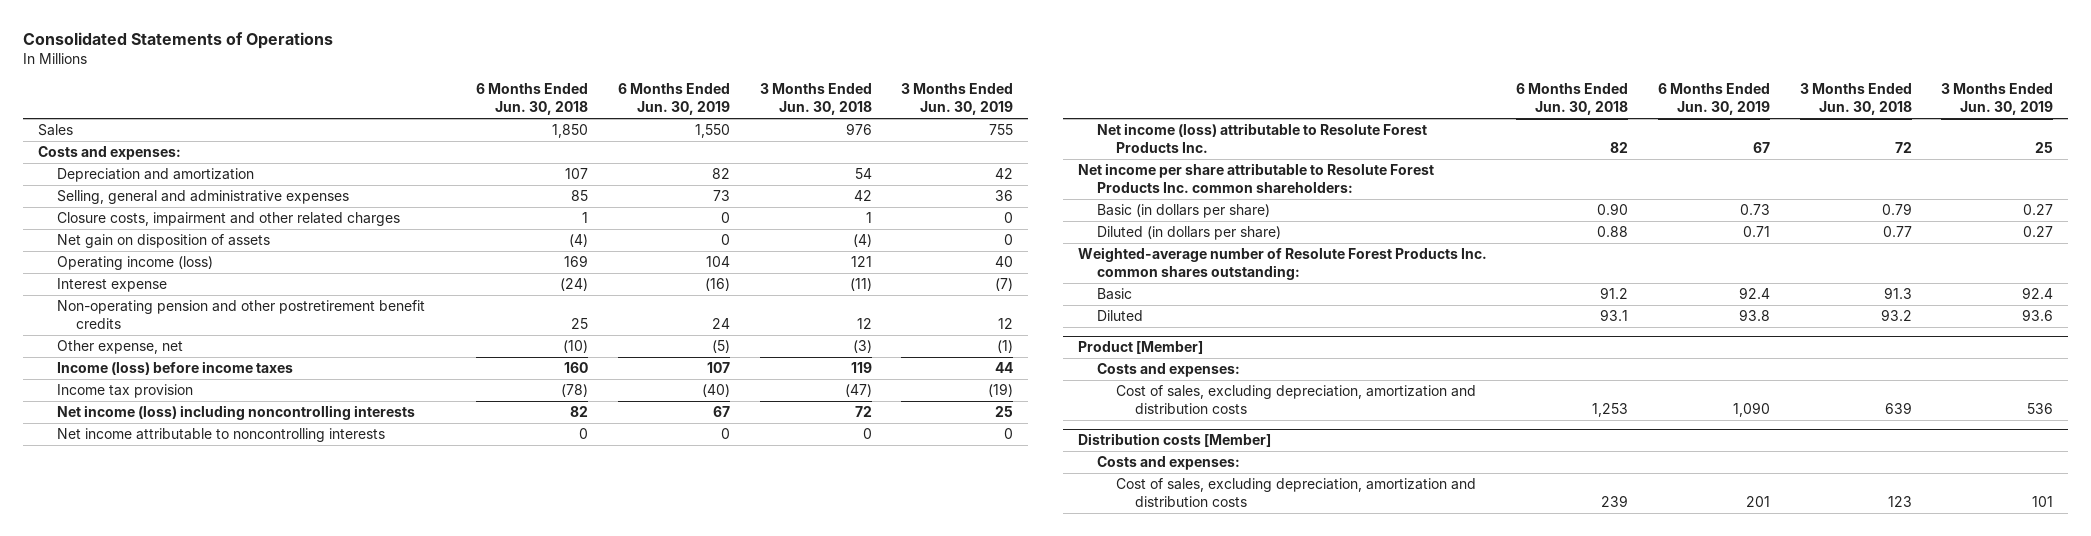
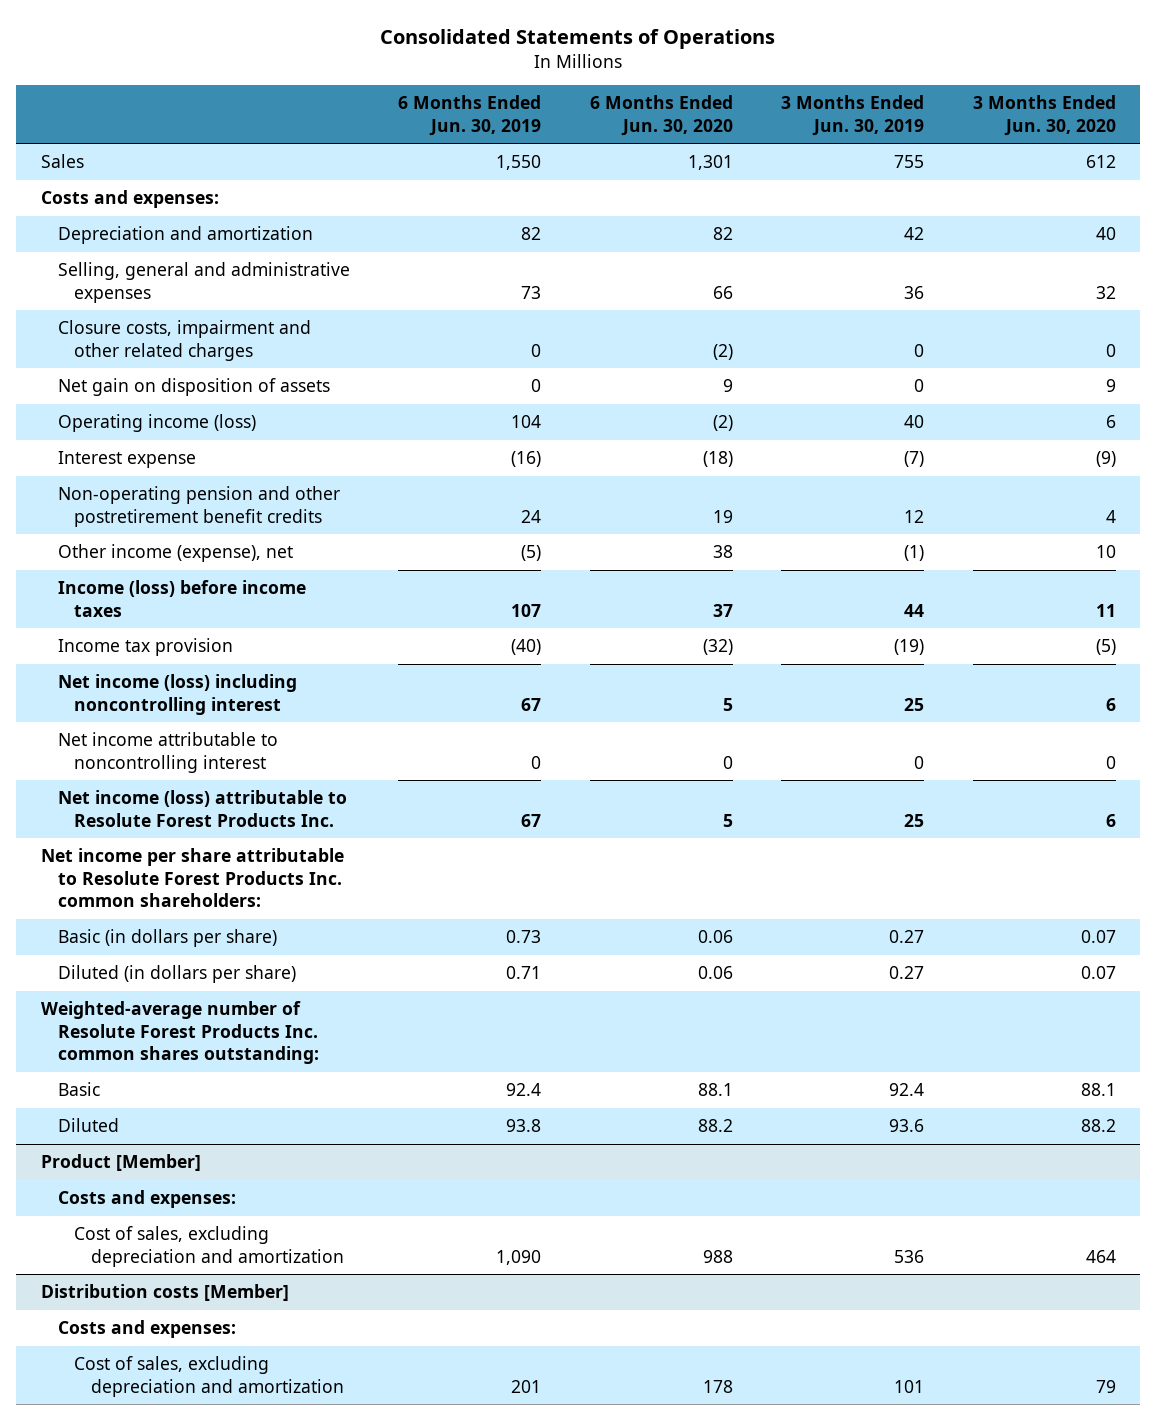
- | 6 Months Ended Jun. 30, 2018 | 6 Months Ended Jun. 30, 2019 | 3 Months Ended Jun. 30, 2018 | 3 Months Ended Jun. 30, 2019
+ | 6 Months Ended Jun. 30, 2019 | 6 Months Ended Jun. 30, 2020 | 3 Months Ended Jun. 30, 2019 | 3 Months Ended Jun. 30, 2020
- Other expense, net | (10) | (5) | (3) | (1)
+ Other income (expense), net | (5) | 38 | (1) | 10
- Net income (loss) including noncontrolling interests | 82 | 67 | 72 | 25
- Net income attributable to noncontrolling interests | 0 | 0 | 0 | 0
+ Net income (loss) including noncontrolling interest | 67 | 5 | 25 | 6
+ Net income attributable to noncontrolling interest | 0 | 0 | 0 | 0
@ Product [Member]
- Cost of sales, excluding depreciation, amortization and distribution costs | 1,253 | 1,090 | 639 | 536
+ Cost of sales, excluding depreciation and amortization | 1,090 | 988 | 536 | 464
@ Distribution costs [Member]
- Cost of sales, excluding depreciation, amortization and distribution costs | 239 | 201 | 123 | 101
+ Cost of sales, excluding depreciation and amortization | 201 | 178 | 101 | 79

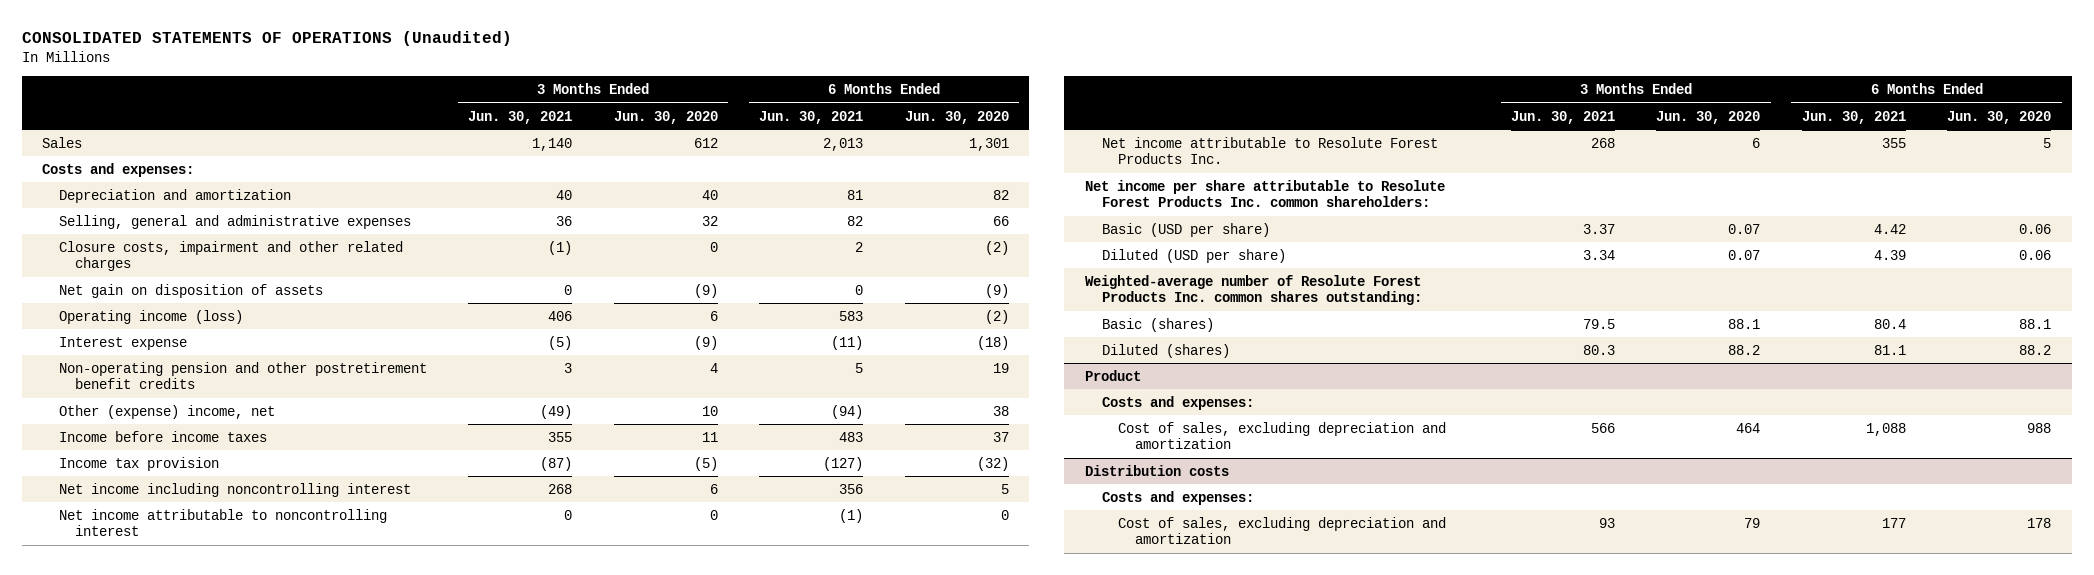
- Consolidated Statements of Operations
+ CONSOLIDATED STATEMENTS OF OPERATIONS (Unaudited)
- | 6 Months Ended Jun. 30, 2019 | 6 Months Ended Jun. 30, 2020 | 3 Months Ended Jun. 30, 2019 | 3 Months Ended Jun. 30, 2020
+ | 3 Months Ended Jun. 30, 2021 | 3 Months Ended Jun. 30, 2020 | 6 Months Ended Jun. 30, 2021 | 6 Months Ended Jun. 30, 2020
- Net gain on disposition of assets | 0 | 9 | 0 | 9
+ Net gain on disposition of assets | 0 | (9) | 0 | (9)
- Other income (expense), net | (5) | 38 | (1) | 10
- Income (loss) before income taxes | 107 | 37 | 44 | 11
+ Other (expense) income, net | (49) | 10 | (94) | 38
+ Income before income taxes | 355 | 11 | 483 | 37
- Net income (loss) including noncontrolling interest | 67 | 5 | 25 | 6
+ Net income including noncontrolling interest | 268 | 6 | 356 | 5
- Net income (loss) attributable to Resolute Forest Products Inc. | 67 | 5 | 25 | 6
+ Net income attributable to Resolute Forest Products Inc. | 268 | 6 | 355 | 5
- Basic (in dollars per share) | 0.73 | 0.06 | 0.27 | 0.07
- Diluted (in dollars per share) | 0.71 | 0.06 | 0.27 | 0.07
+ Basic (USD per share) | 3.37 | 0.07 | 4.42 | 0.06
+ Diluted (USD per share) | 3.34 | 0.07 | 4.39 | 0.06
- Basic | 92.4 | 88.1 | 92.4 | 88.1
- Diluted | 93.8 | 88.2 | 93.6 | 88.2
- Product [Member]
+ Basic (shares) | 79.5 | 88.1 | 80.4 | 88.1
+ Diluted (shares) | 80.3 | 88.2 | 81.1 | 88.2
+ Product
- Distribution costs [Member]
+ Distribution costs

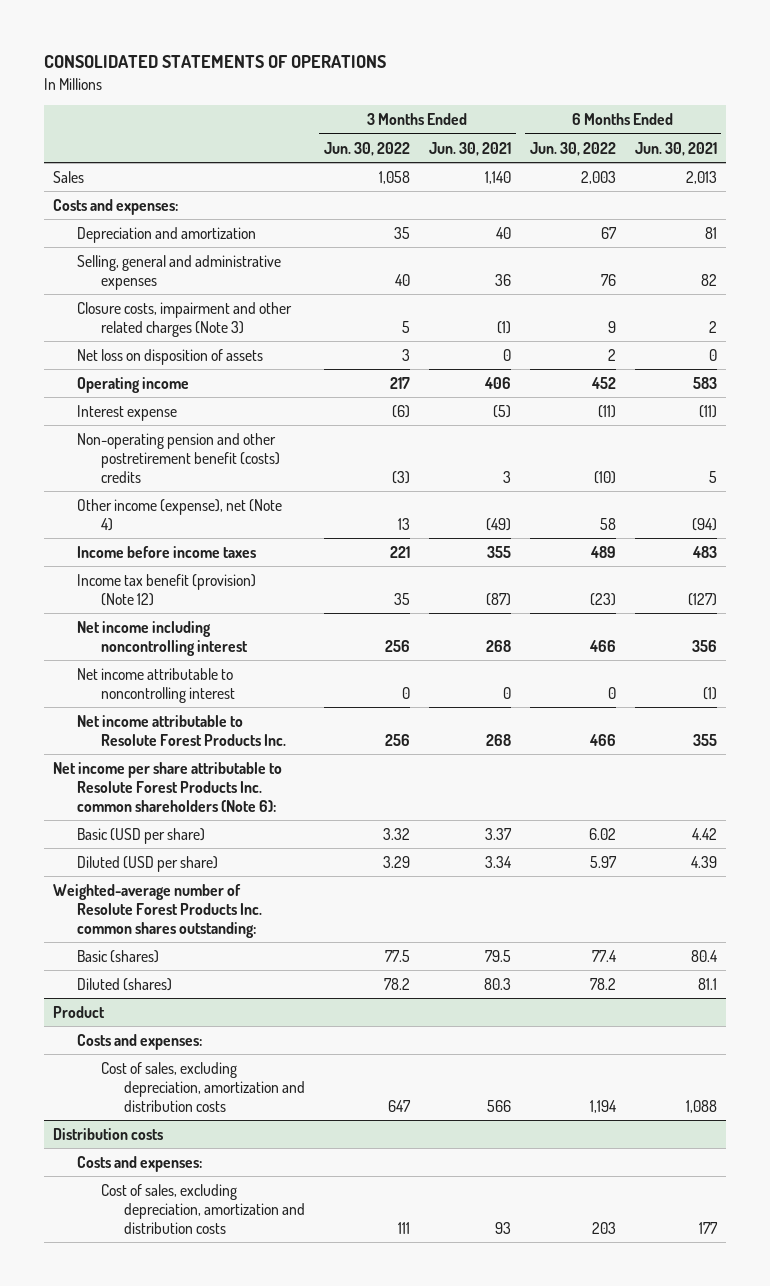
- CONSOLIDATED STATEMENTS OF OPERATIONS (Unaudited)
+ CONSOLIDATED STATEMENTS OF OPERATIONS
- | 3 Months Ended Jun. 30, 2021 | 3 Months Ended Jun. 30, 2020 | 6 Months Ended Jun. 30, 2021 | 6 Months Ended Jun. 30, 2020
+ | 3 Months Ended Jun. 30, 2022 | 3 Months Ended Jun. 30, 2021 | 6 Months Ended Jun. 30, 2022 | 6 Months Ended Jun. 30, 2021
- Closure costs, impairment and other related charges | (1) | 0 | 2 | (2)
- Net gain on disposition of assets | 0 | (9) | 0 | (9)
- Operating income (loss) | 406 | 6 | 583 | (2)
+ Closure costs, impairment and other related charges (Note 3) | 5 | (1) | 9 | 2
+ Net loss on disposition of assets | 3 | 0 | 2 | 0
+ Operating income | 217 | 406 | 452 | 583
- Non-operating pension and other postretirement benefit credits | 3 | 4 | 5 | 19
- Other (expense) income, net | (49) | 10 | (94) | 38
+ Non-operating pension and other postretirement benefit (costs) credits | (3) | 3 | (10) | 5
+ Other income (expense), net (Note 4) | 13 | (49) | 58 | (94)
- Income tax provision | (87) | (5) | (127) | (32)
+ Income tax benefit (provision) (Note 12) | 35 | (87) | (23) | (127)
- Net income per share attributable to Resolute Forest Products Inc. common shareholders:
+ Net income per share attributable to Resolute Forest Products Inc. common shareholders (Note 6):
@ Product
- Cost of sales, excluding depreciation and amortization | 566 | 464 | 1,088 | 988
+ Cost of sales, excluding depreciation, amortization and distribution costs | 647 | 566 | 1,194 | 1,088
@ Distribution costs
- Cost of sales, excluding depreciation and amortization | 93 | 79 | 177 | 178
+ Cost of sales, excluding depreciation, amortization and distribution costs | 111 | 93 | 203 | 177

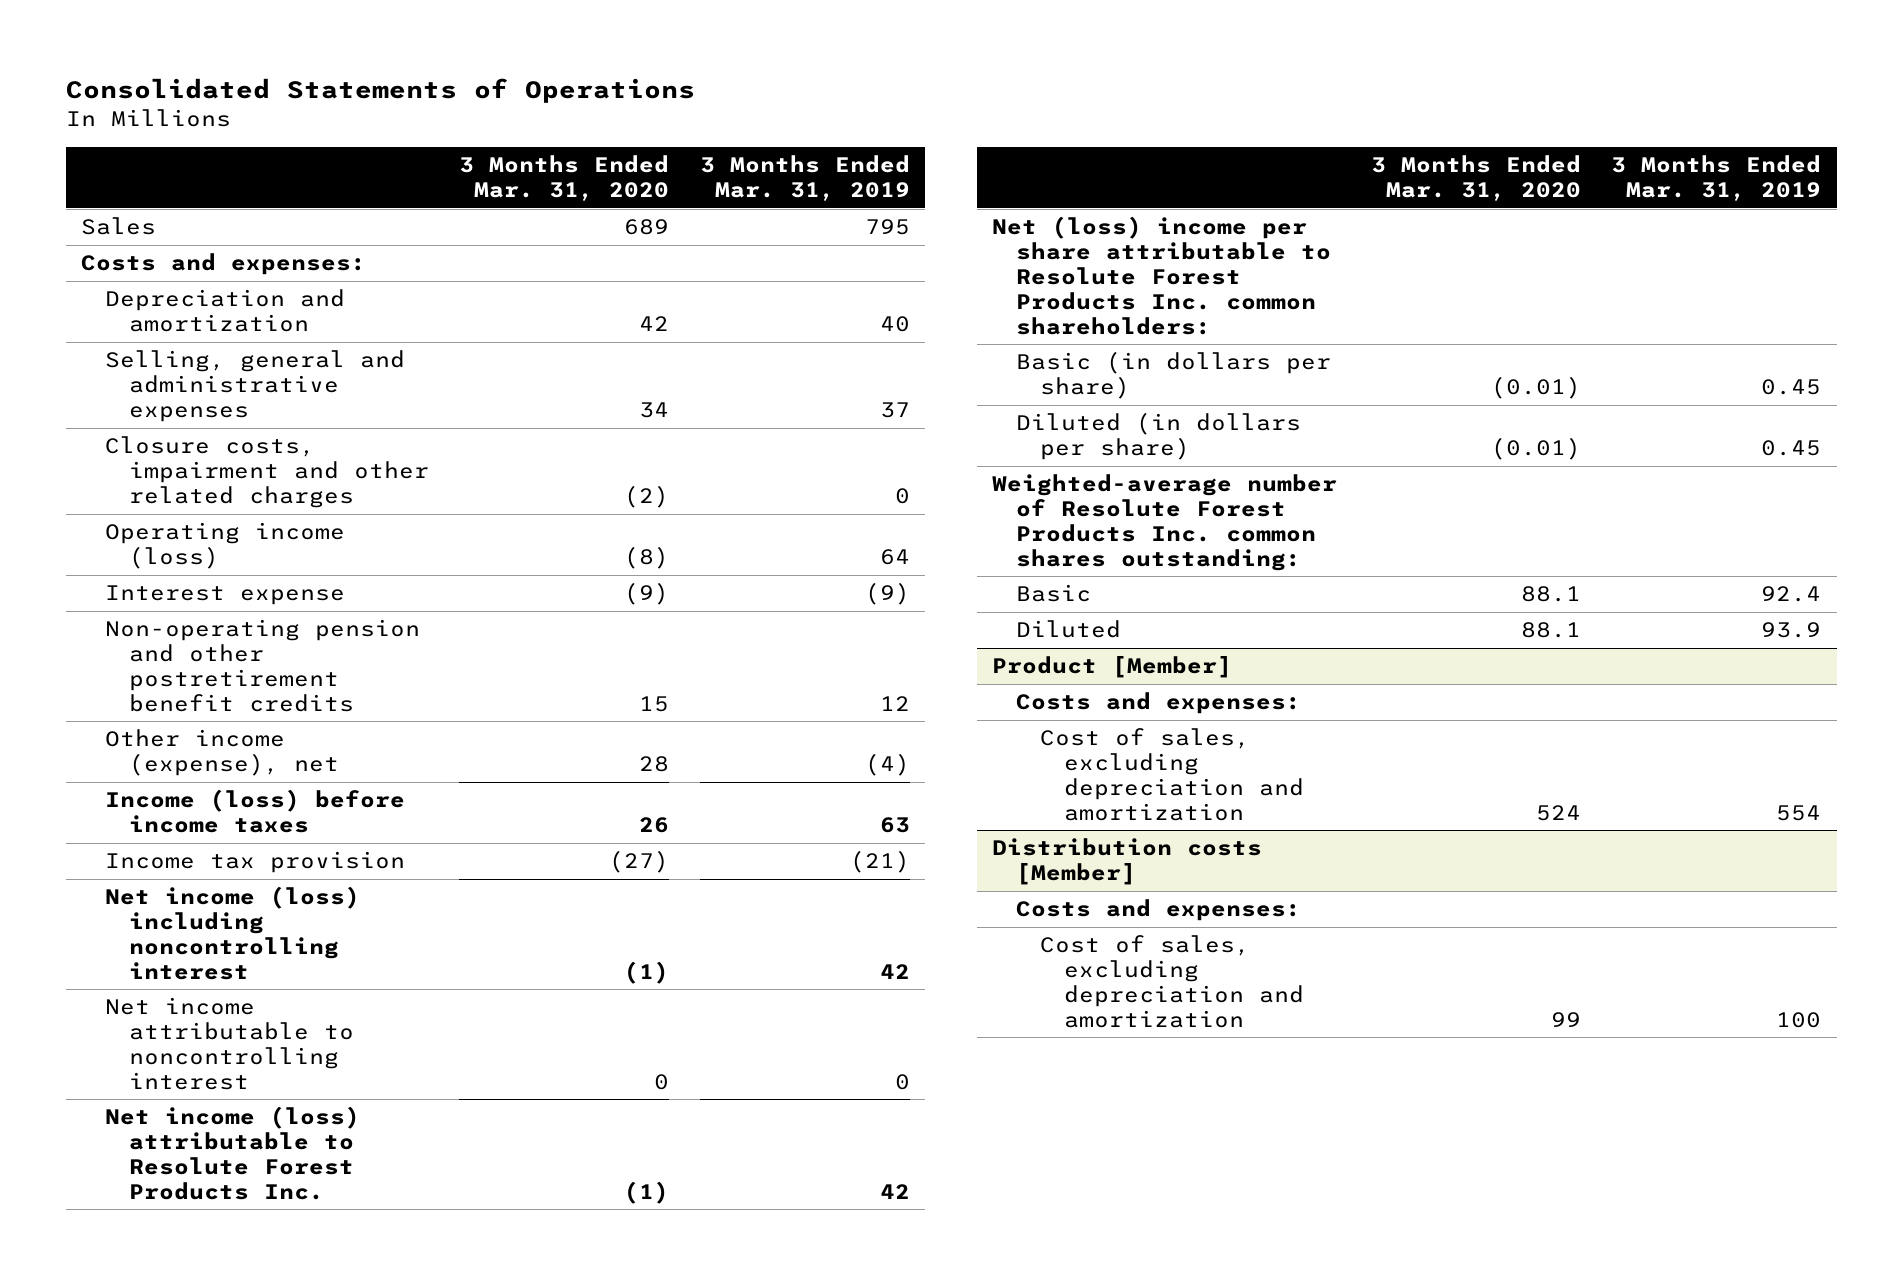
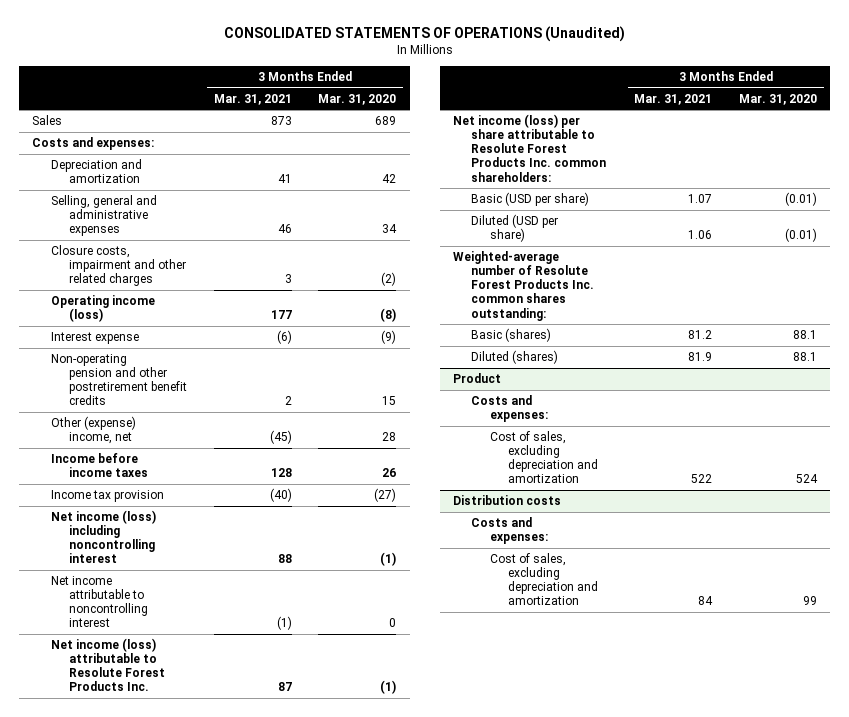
- Consolidated Statements of Operations
+ CONSOLIDATED STATEMENTS OF OPERATIONS (Unaudited)
- | 3 Months Ended Mar. 31, 2020 | 3 Months Ended Mar. 31, 2019
+ | 3 Months Ended Mar. 31, 2021 | 3 Months Ended Mar. 31, 2020
- Other income (expense), net | 28 | (4)
- Income (loss) before income taxes | 26 | 63
+ Other (expense) income, net | (45) | 28
+ Income before income taxes | 128 | 26
- Net (loss) income per share attributable to Resolute Forest Products Inc. common shareholders:
- Basic (in dollars per share) | (0.01) | 0.45
- Diluted (in dollars per share) | (0.01) | 0.45
+ Net income (loss) per share attributable to Resolute Forest Products Inc. common shareholders:
+ Basic (USD per share) | 1.07 | (0.01)
+ Diluted (USD per share) | 1.06 | (0.01)
- Basic | 88.1 | 92.4
- Diluted | 88.1 | 93.9
- Product [Member]
+ Basic (shares) | 81.2 | 88.1
+ Diluted (shares) | 81.9 | 88.1
+ Product
- Distribution costs [Member]
+ Distribution costs

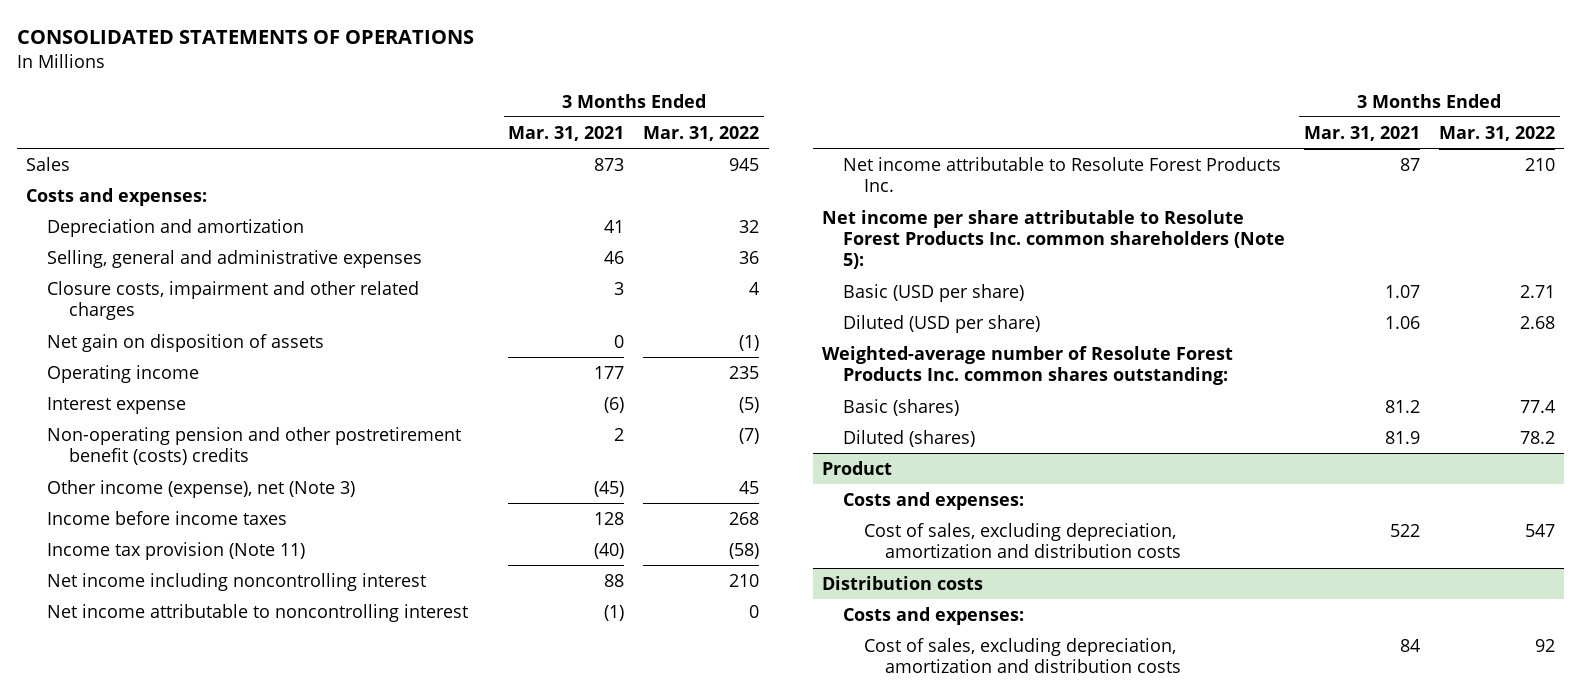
- CONSOLIDATED STATEMENTS OF OPERATIONS (Unaudited)
+ CONSOLIDATED STATEMENTS OF OPERATIONS
- | 3 Months Ended Mar. 31, 2021 | 3 Months Ended Mar. 31, 2020
+ | 3 Months Ended Mar. 31, 2021 | 3 Months Ended Mar. 31, 2022
- Operating income (loss) | 177 | (8)
+ Net gain on disposition of assets | 0 | (1)
+ Operating income | 177 | 235
- Non-operating pension and other postretirement benefit credits | 2 | 15
- Other (expense) income, net | (45) | 28
+ Non-operating pension and other postretirement benefit (costs) credits | 2 | (7)
+ Other income (expense), net (Note 3) | (45) | 45
- Income tax provision | (40) | (27)
- Net income (loss) including noncontrolling interest | 88 | (1)
+ Income tax provision (Note 11) | (40) | (58)
+ Net income including noncontrolling interest | 88 | 210
- Net income (loss) attributable to Resolute Forest Products Inc. | 87 | (1)
- Net income (loss) per share attributable to Resolute Forest Products Inc. common shareholders:
+ Net income attributable to Resolute Forest Products Inc. | 87 | 210
+ Net income per share attributable to Resolute Forest Products Inc. common shareholders (Note 5):
@ Product
- Cost of sales, excluding depreciation and amortization | 522 | 524
+ Cost of sales, excluding depreciation, amortization and distribution costs | 522 | 547
@ Distribution costs
- Cost of sales, excluding depreciation and amortization | 84 | 99
+ Cost of sales, excluding depreciation, amortization and distribution costs | 84 | 92

